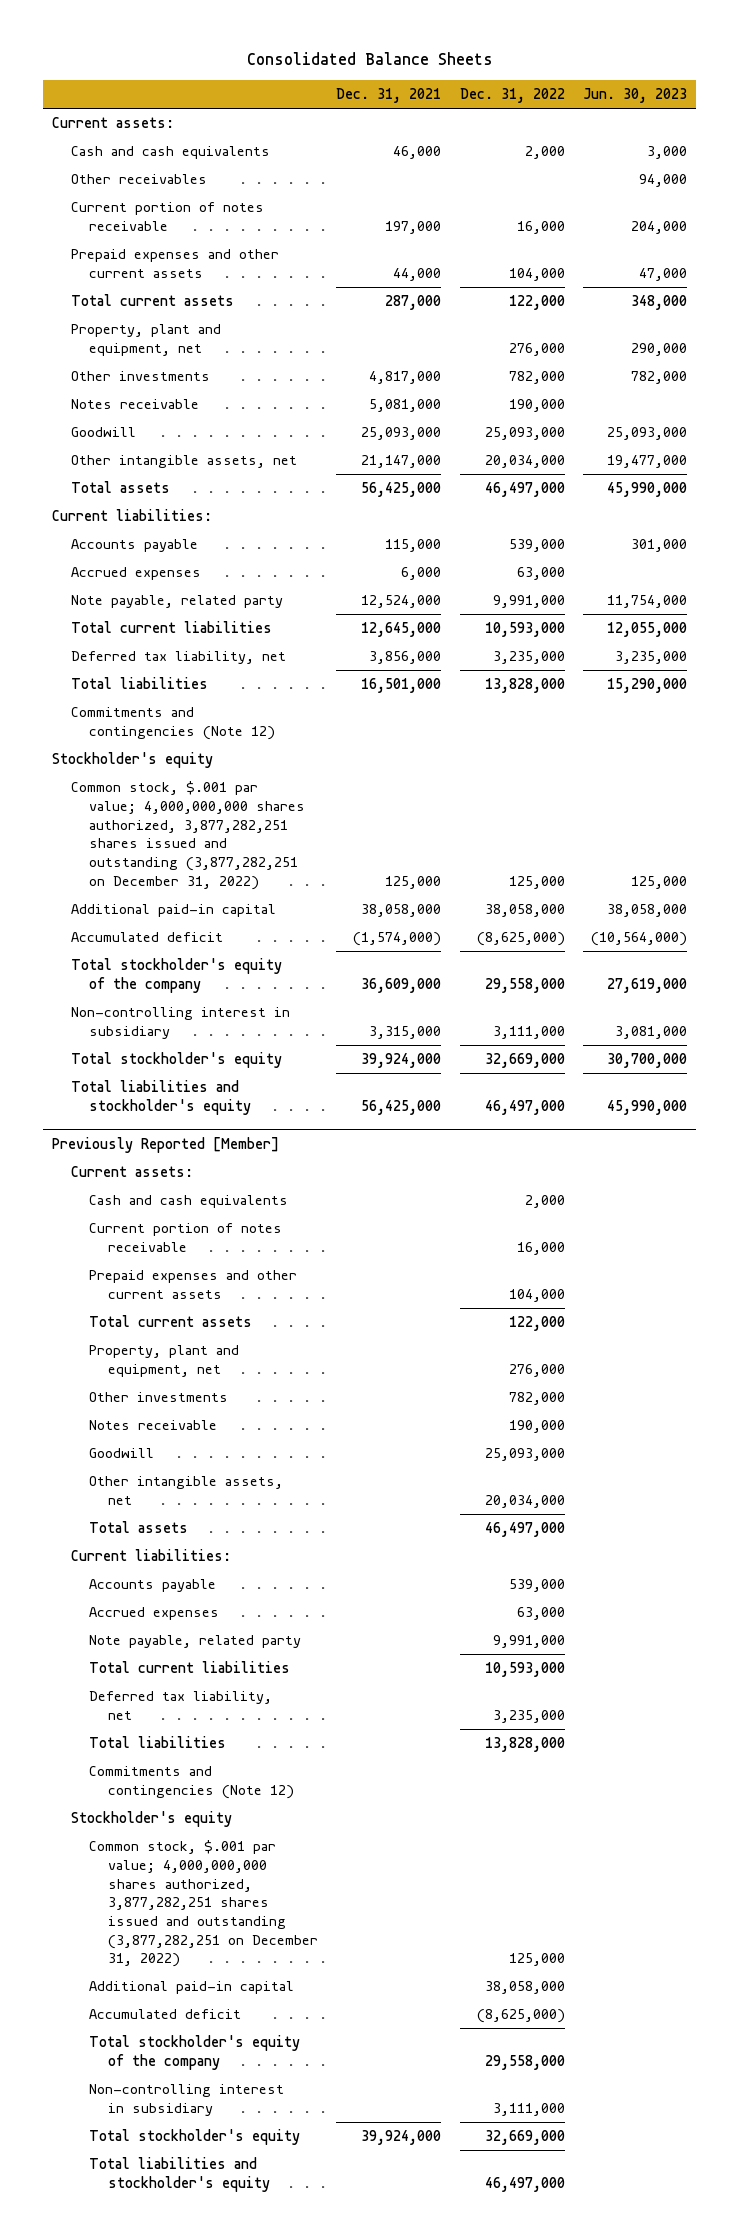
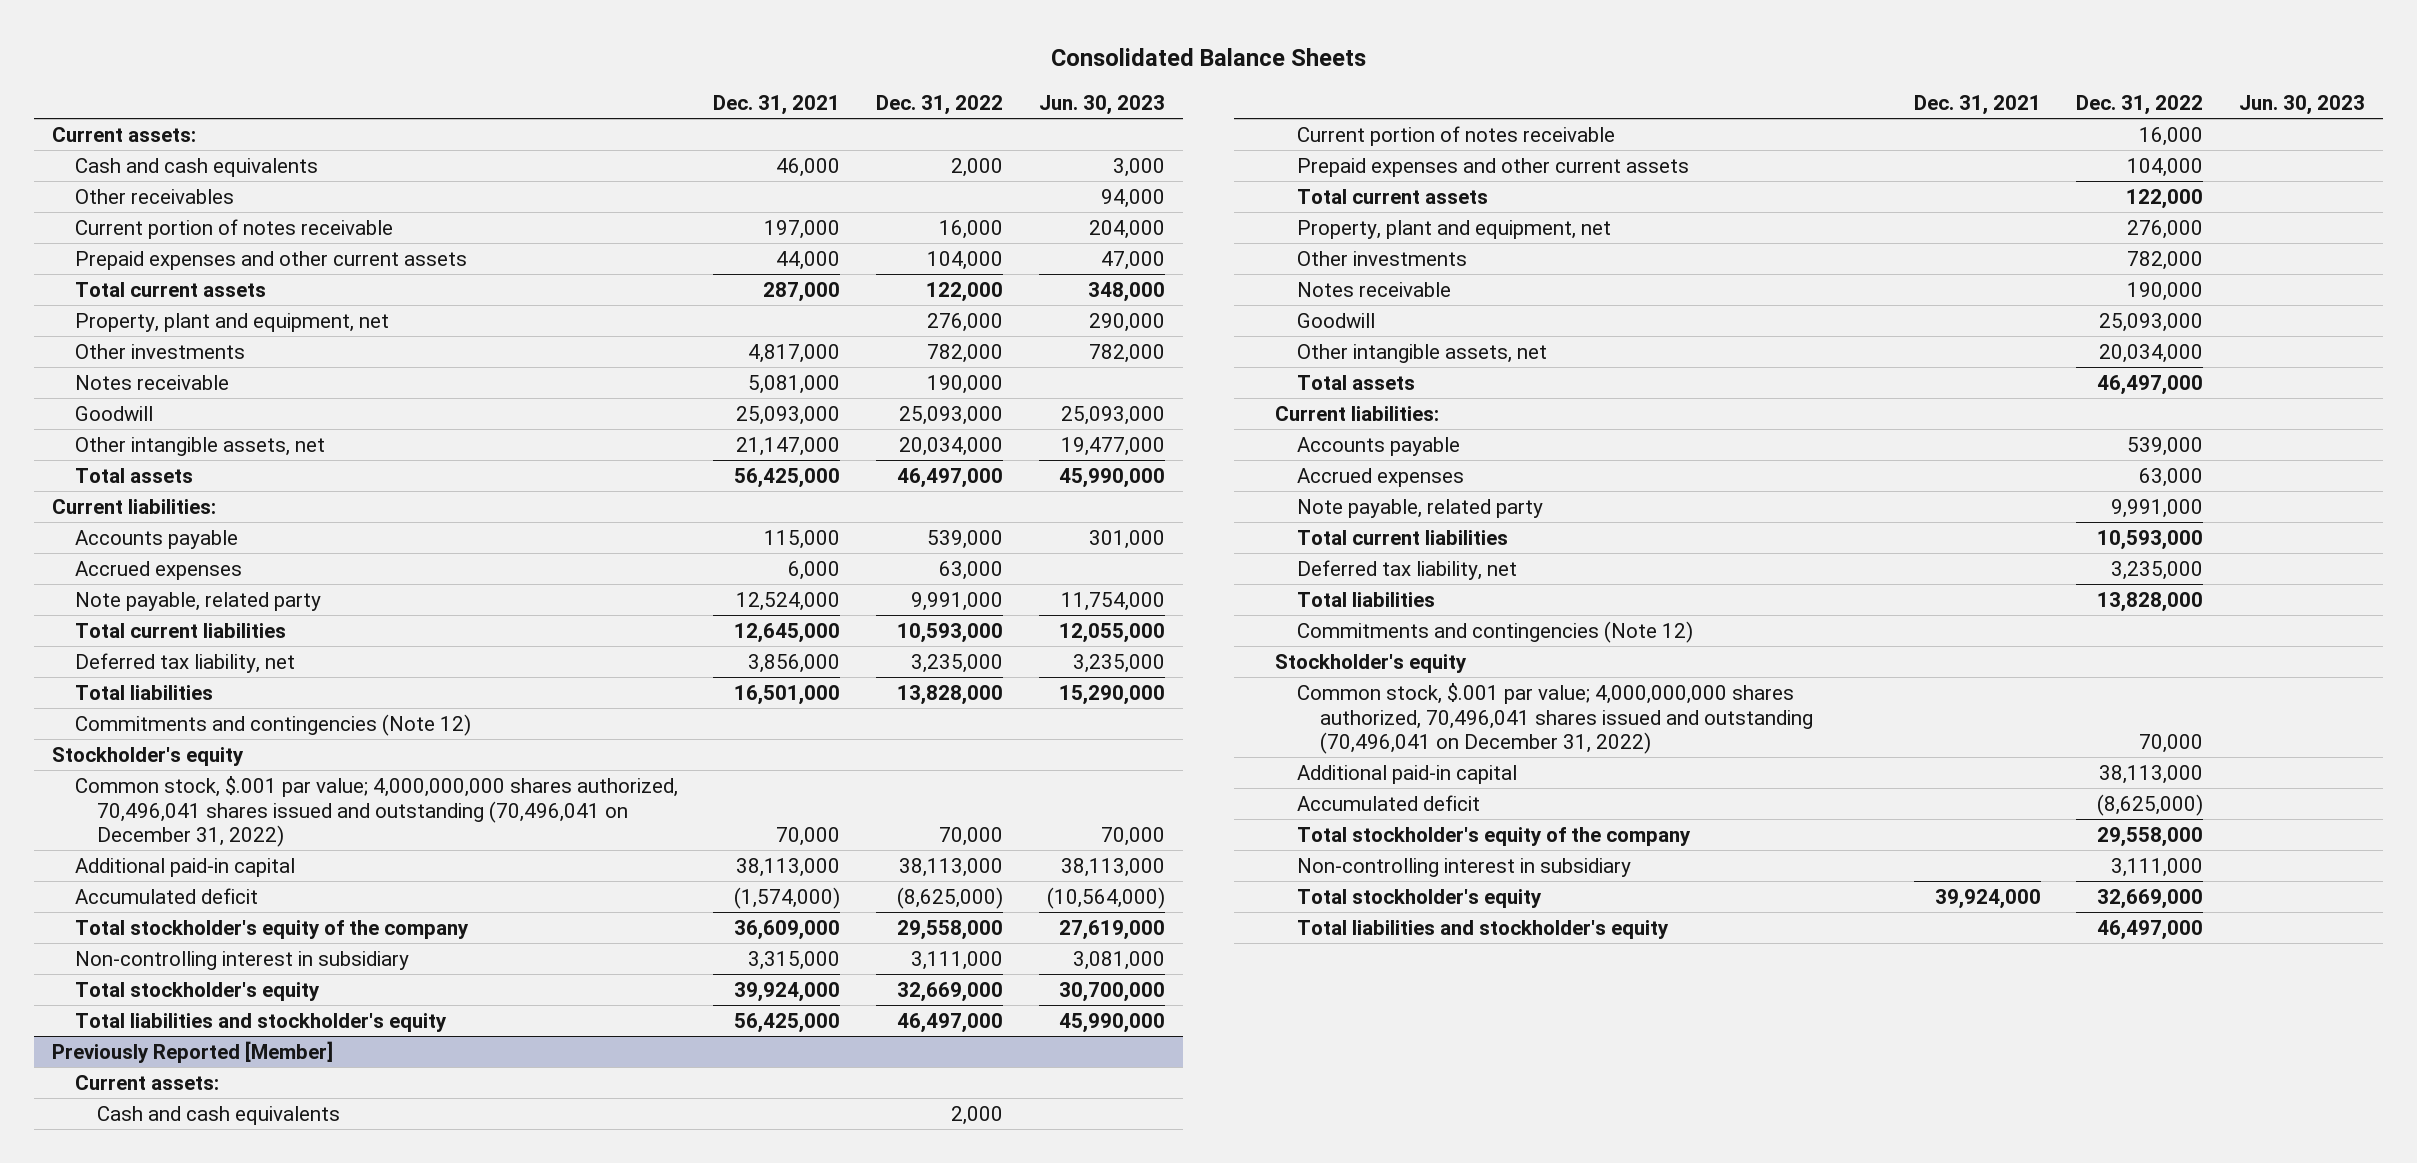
- Common stock, $.001 par value; 4,000,000,000 shares authorized, 3,877,282,251 shares issued and outstanding (3,877,282,251 on December 31, 2022) | 125,000 | 125,000 | 125,000
- Additional paid-in capital | 38,058,000 | 38,058,000 | 38,058,000
+ Common stock, $.001 par value; 4,000,000,000 shares authorized, 70,496,041 shares issued and outstanding (70,496,041 on December 31, 2022) | 70,000 | 70,000 | 70,000
+ Additional paid-in capital | 38,113,000 | 38,113,000 | 38,113,000
@ Previously Reported [Member]
- Common stock, $.001 par value; 4,000,000,000 shares authorized, 3,877,282,251 shares issued and outstanding (3,877,282,251 on December 31, 2022) | | 125,000 |
- Additional paid-in capital | | 38,058,000 |
+ Common stock, $.001 par value; 4,000,000,000 shares authorized, 70,496,041 shares issued and outstanding (70,496,041 on December 31, 2022) | | 70,000 |
+ Additional paid-in capital | | 38,113,000 |

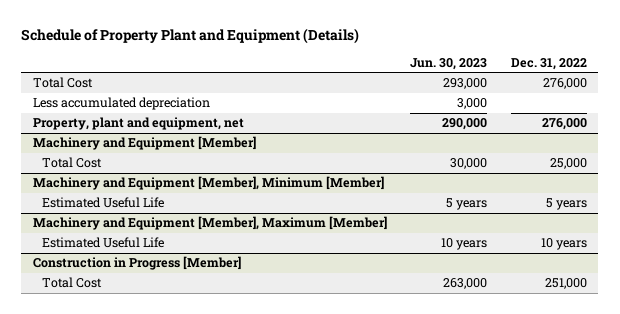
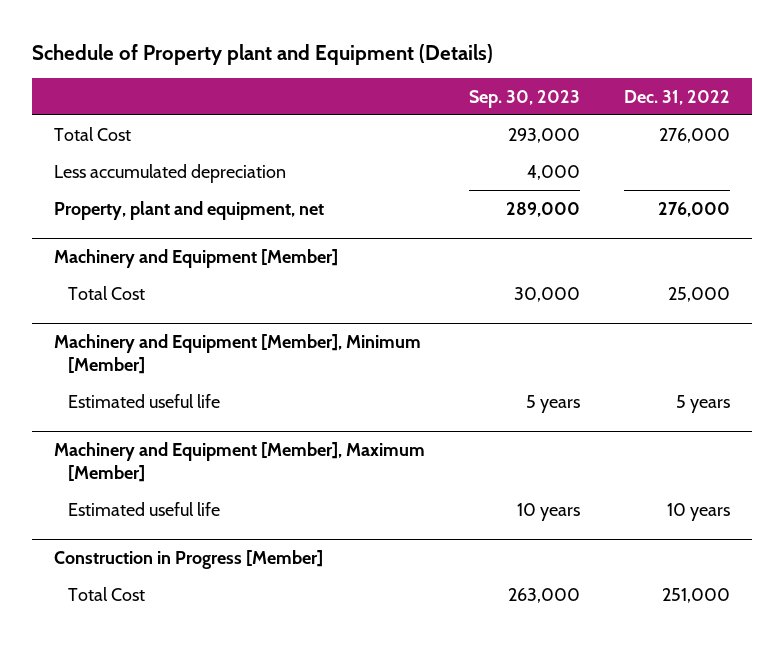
- Schedule of Property Plant and Equipment (Details)
+ Schedule of Property plant and Equipment (Details)
- | Jun. 30, 2023 | Dec. 31, 2022
+ | Sep. 30, 2023 | Dec. 31, 2022
@ Machinery and Equipment [Member], Minimum [Member]
- Estimated Useful Life | 5 years | 5 years
+ Estimated useful life | 5 years | 5 years
@ Machinery and Equipment [Member], Maximum [Member]
- Estimated Useful Life | 10 years | 10 years
+ Estimated useful life | 10 years | 10 years

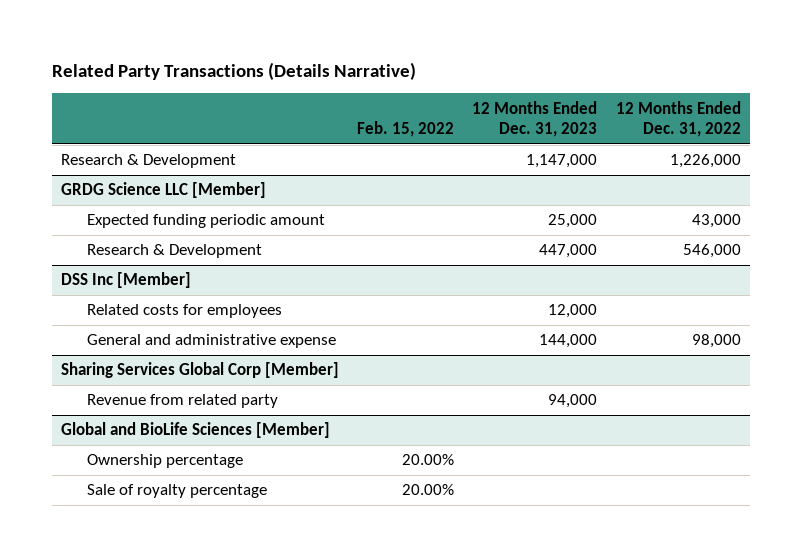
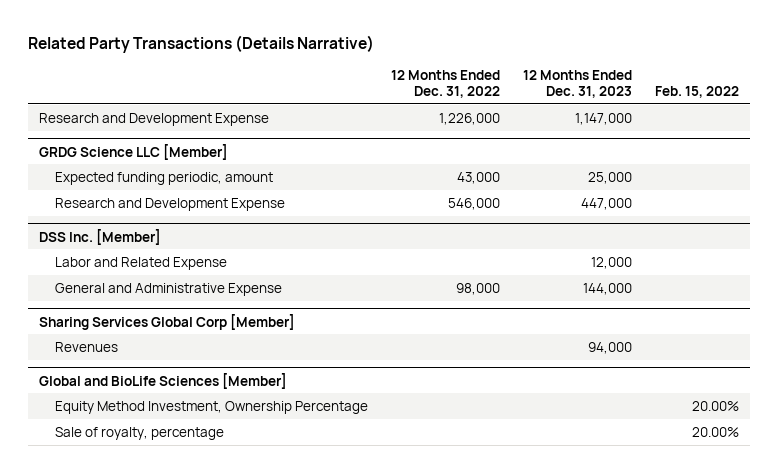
- | Feb. 15, 2022 | 12 Months Ended Dec. 31, 2023 | 12 Months Ended Dec. 31, 2022
+ | 12 Months Ended Dec. 31, 2022 | 12 Months Ended Dec. 31, 2023 | Feb. 15, 2022
- Research & Development | | 1,147,000 | 1,226,000
+ Research and Development Expense | 1,226,000 | 1,147,000 |
@ GRDG Science LLC [Member]
- Expected funding periodic amount | | 25,000 | 43,000
- Research & Development | | 447,000 | 546,000
- DSS Inc [Member]
- Related costs for employees | | 12,000 |
- General and administrative expense | | 144,000 | 98,000
@ GRDG Science LLC [Member]
+ Expected funding periodic, amount | 43,000 | 25,000 |
+ Research and Development Expense | 546,000 | 447,000 |
+ DSS Inc. [Member]
+ Labor and Related Expense | | 12,000 |
+ General and Administrative Expense | 98,000 | 144,000 |
@ Sharing Services Global Corp [Member]
- Revenue from related party | | 94,000 |
+ Revenues | | 94,000 |
@ Global and BioLife Sciences [Member]
- Ownership percentage | 20.00% | |
- Sale of royalty percentage | 20.00% | |
+ Equity Method Investment, Ownership Percentage | | | 20.00%
+ Sale of royalty, percentage | | | 20.00%

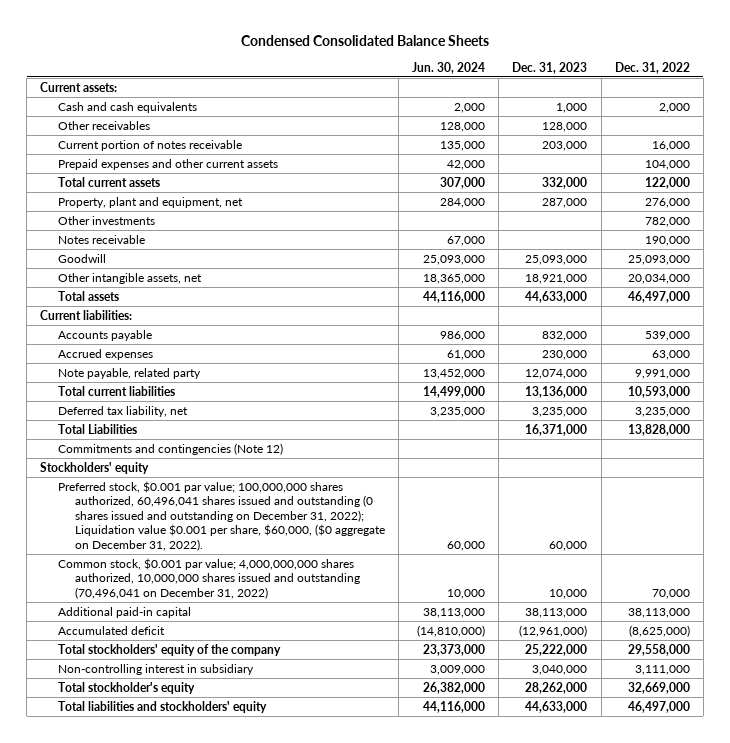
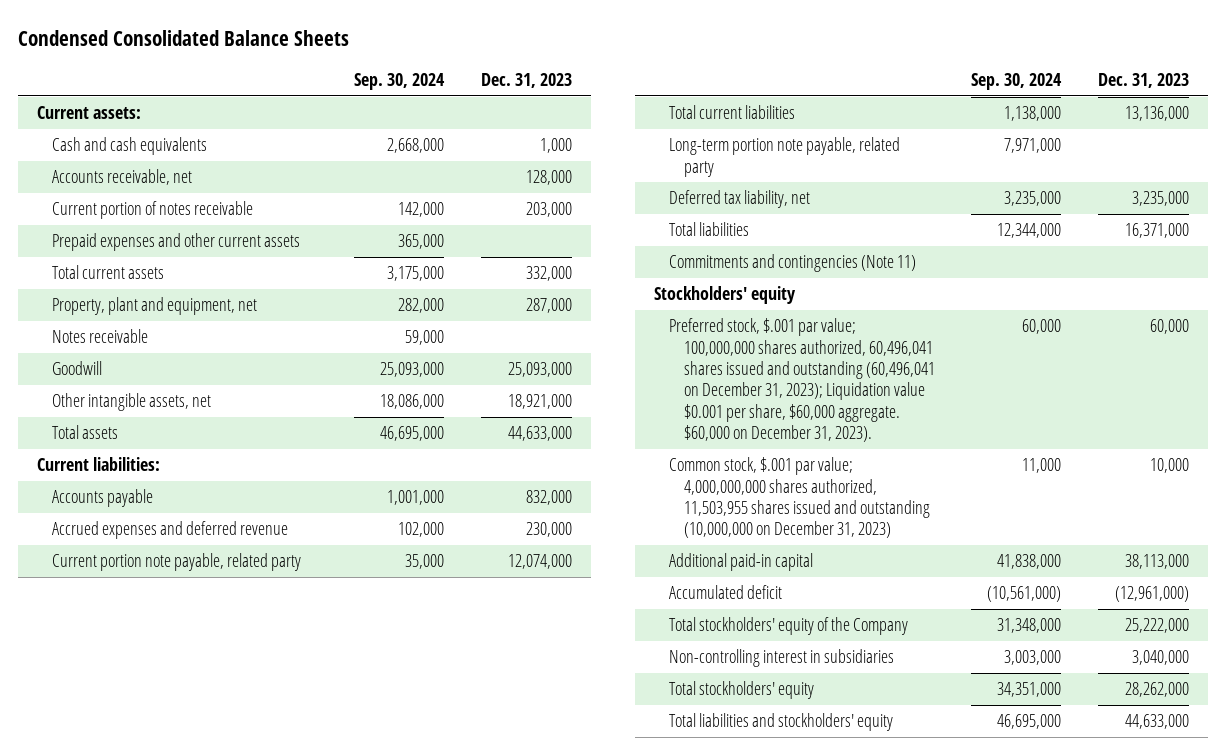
- | Jun. 30, 2024 | Dec. 31, 2023 | Dec. 31, 2022
+ | Sep. 30, 2024 | Dec. 31, 2023
- Other receivables | 128,000 | 128,000 |
+ Accounts receivable, net | | 128,000
- Other investments | | | 782,000
- Accrued expenses | 61,000 | 230,000 | 63,000
- Note payable, related party | 13,452,000 | 12,074,000 | 9,991,000
+ Accrued expenses and deferred revenue | 102,000 | 230,000
+ Current portion note payable, related party | 35,000 | 12,074,000
+ Long-term portion note payable, related party | 7,971,000 |
- Total Liabilities | | 16,371,000 | 13,828,000
- Commitments and contingencies (Note 12)
+ Total liabilities | 12,344,000 | 16,371,000
+ Commitments and contingencies (Note 11)
- Preferred stock, $0.001 par value; 100,000,000 shares authorized, 60,496,041 shares issued and outstanding (0 shares issued and outstanding on December 31, 2022); Liquidation value $0.001 per share, $60,000, ($0 aggregate on December 31, 2022). | 60,000 | 60,000 |
- Common stock, $0.001 par value; 4,000,000,000 shares authorized, 10,000,000 shares issued and outstanding (70,496,041 on December 31, 2022) | 10,000 | 10,000 | 70,000
+ Preferred stock, $.001 par value; 100,000,000 shares authorized, 60,496,041 shares issued and outstanding (60,496,041 on December 31, 2023); Liquidation value $0.001 per share, $60,000 aggregate. $60,000 on December 31, 2023). | 60,000 | 60,000
+ Common stock, $.001 par value; 4,000,000,000 shares authorized, 11,503,955 shares issued and outstanding (10,000,000 on December 31, 2023) | 11,000 | 10,000
- Total stockholders' equity of the company | 23,373,000 | 25,222,000 | 29,558,000
- Non-controlling interest in subsidiary | 3,009,000 | 3,040,000 | 3,111,000
- Total stockholder's equity | 26,382,000 | 28,262,000 | 32,669,000
+ Total stockholders' equity of the Company | 31,348,000 | 25,222,000
+ Non-controlling interest in subsidiaries | 3,003,000 | 3,040,000
+ Total stockholders' equity | 34,351,000 | 28,262,000

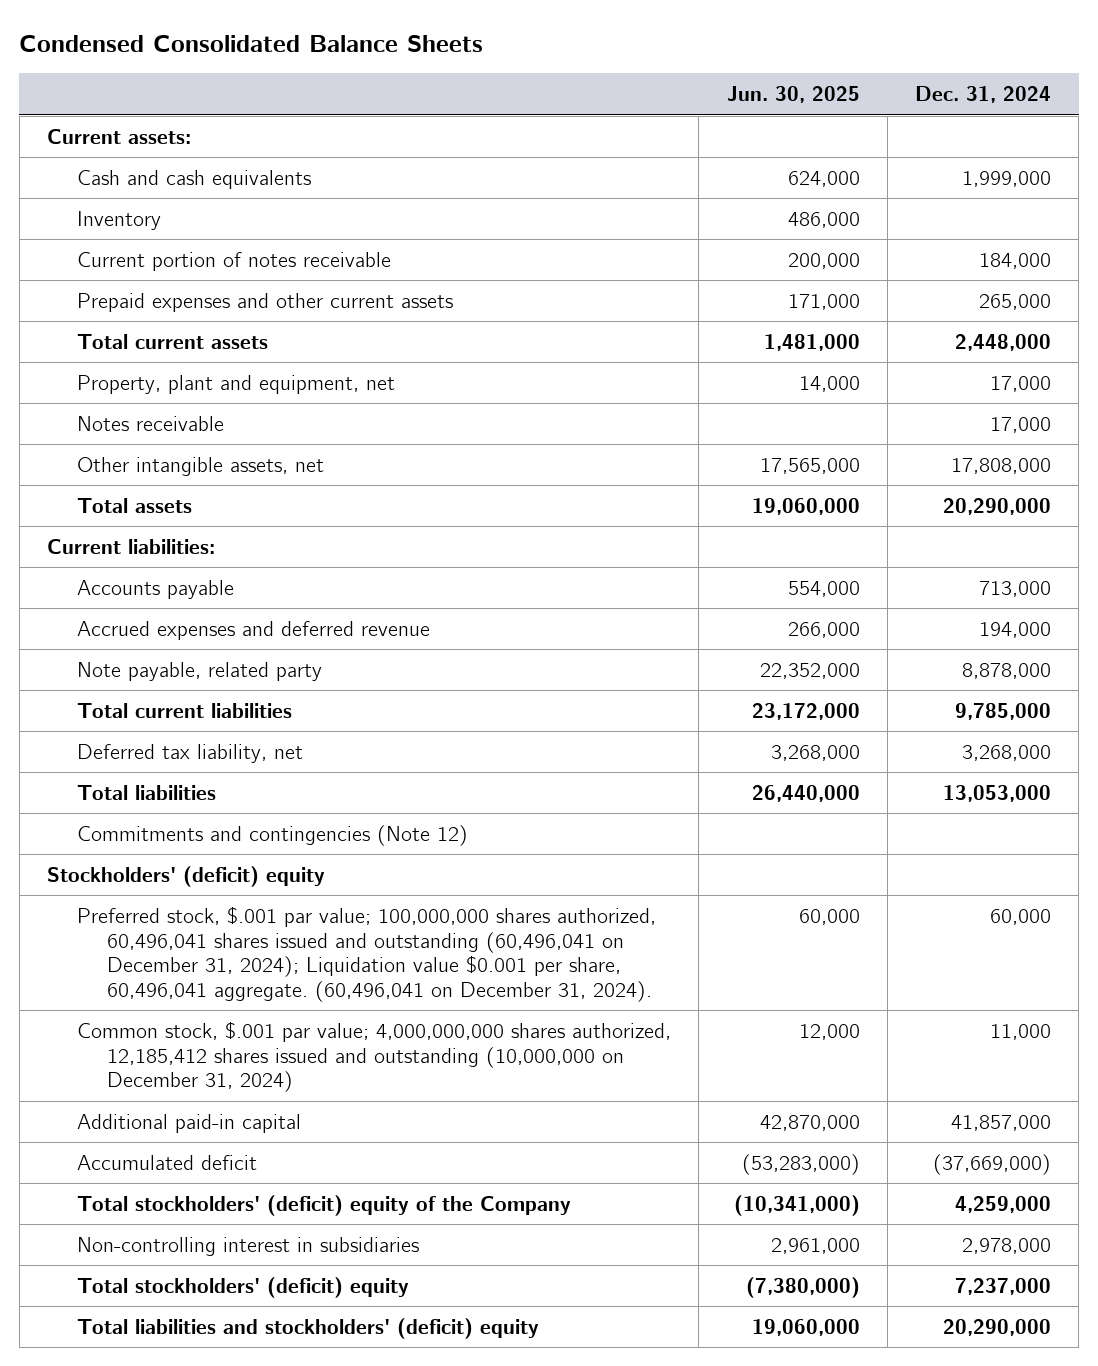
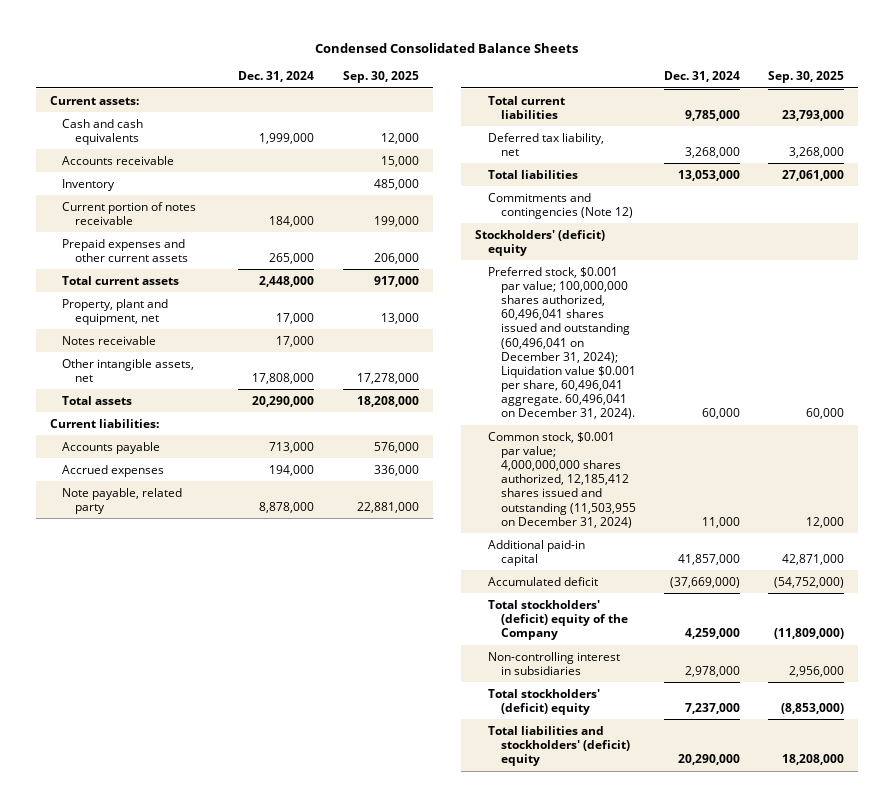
- | Jun. 30, 2025 | Dec. 31, 2024
+ | Dec. 31, 2024 | Sep. 30, 2025
+ Accounts receivable | | 15,000
- Accrued expenses and deferred revenue | 266,000 | 194,000
+ Accrued expenses | 194,000 | 336,000
- Preferred stock, $.001 par value; 100,000,000 shares authorized, 60,496,041 shares issued and outstanding (60,496,041 on December 31, 2024); Liquidation value $0.001 per share, 60,496,041 aggregate. (60,496,041 on December 31, 2024). | 60,000 | 60,000
- Common stock, $.001 par value; 4,000,000,000 shares authorized, 12,185,412 shares issued and outstanding (10,000,000 on December 31, 2024) | 12,000 | 11,000
+ Preferred stock, $0.001 par value; 100,000,000 shares authorized, 60,496,041 shares issued and outstanding (60,496,041 on December 31, 2024); Liquidation value $0.001 per share, 60,496,041 aggregate. 60,496,041 on December 31, 2024). | 60,000 | 60,000
+ Common stock, $0.001 par value; 4,000,000,000 shares authorized, 12,185,412 shares issued and outstanding (11,503,955 on December 31, 2024) | 11,000 | 12,000

